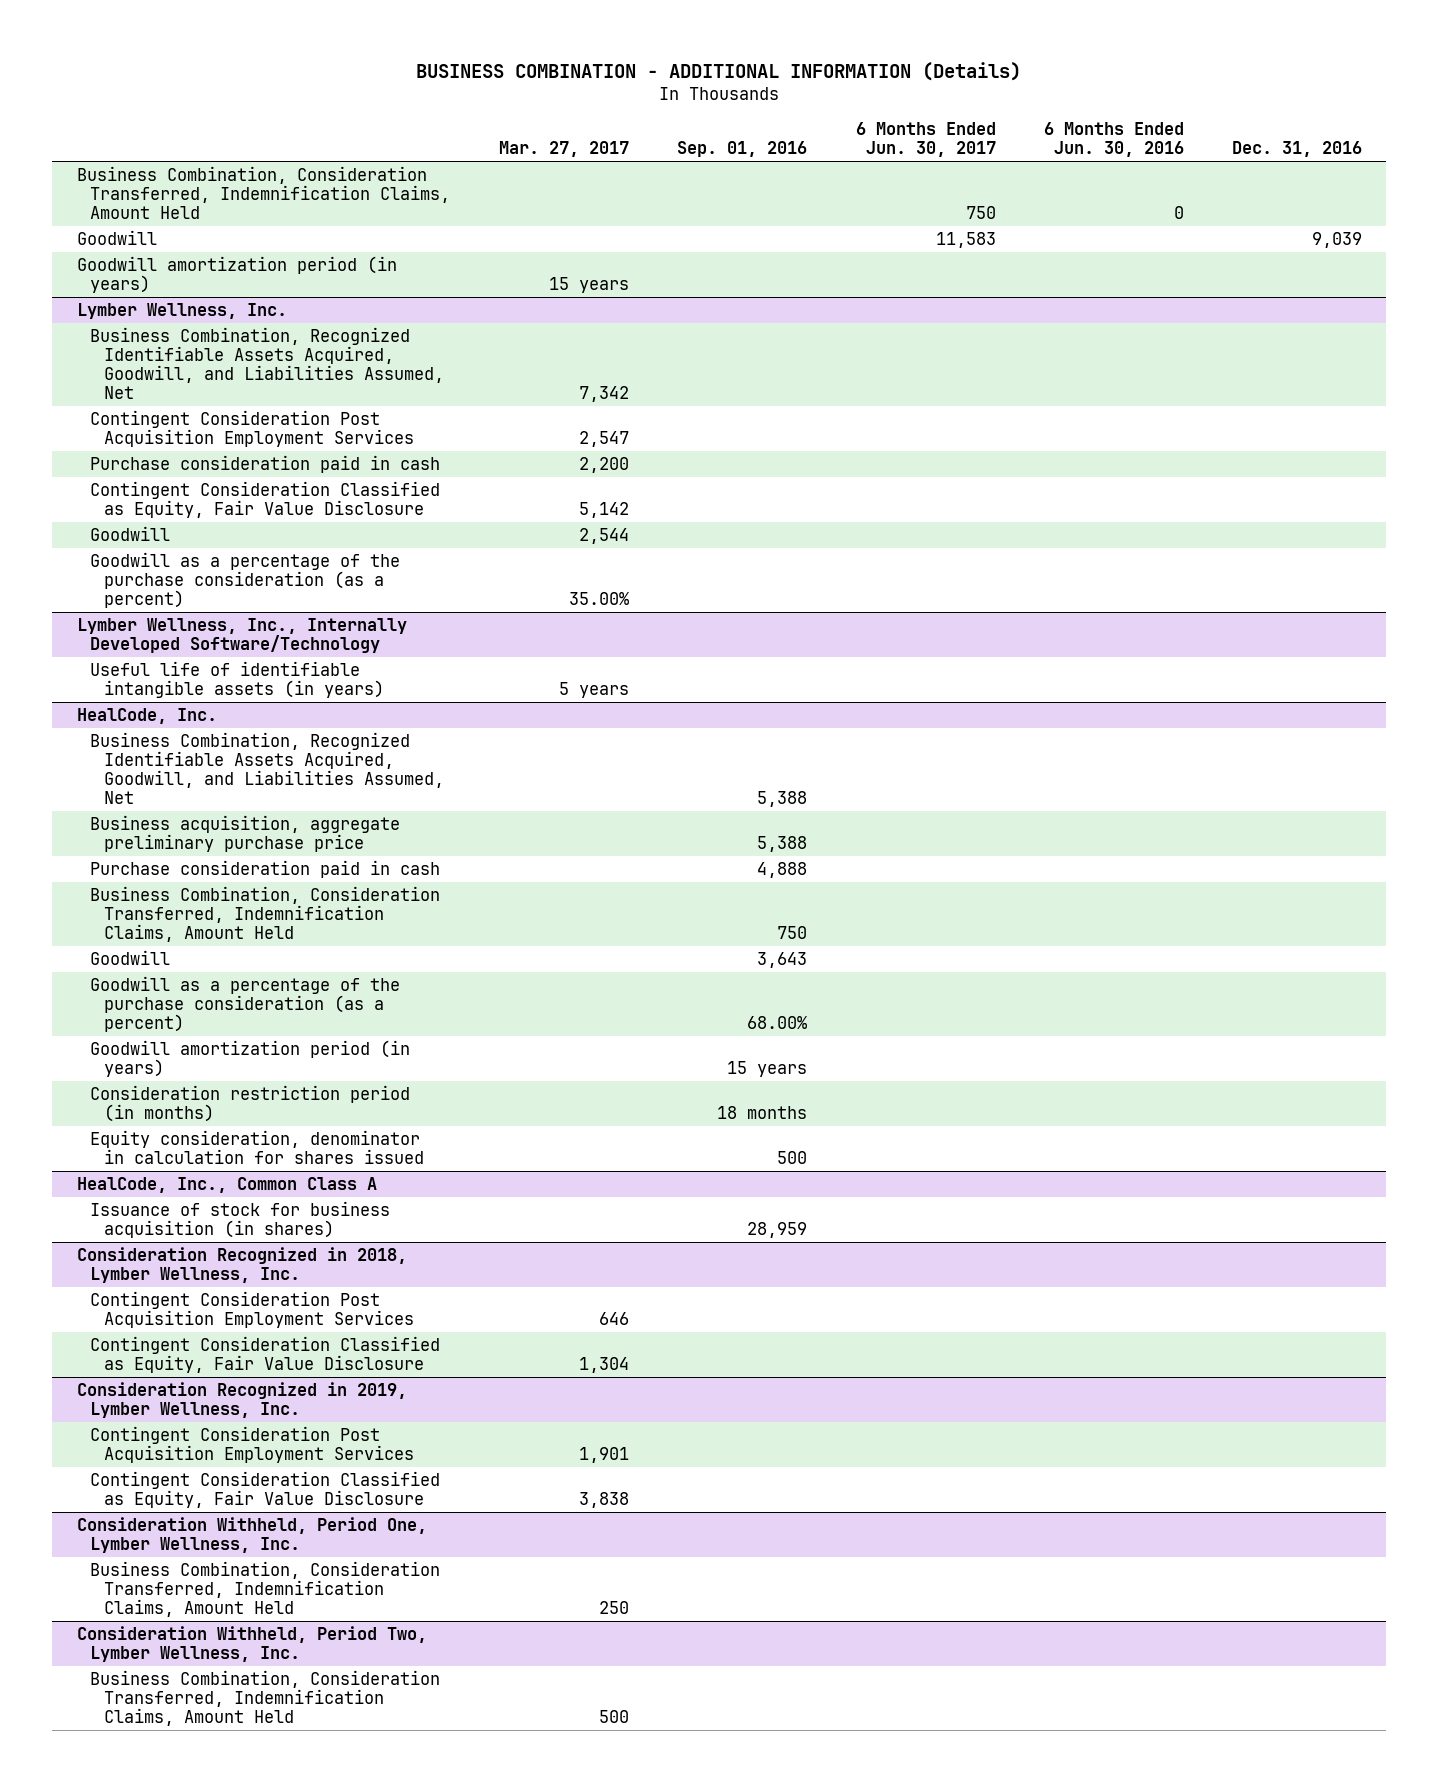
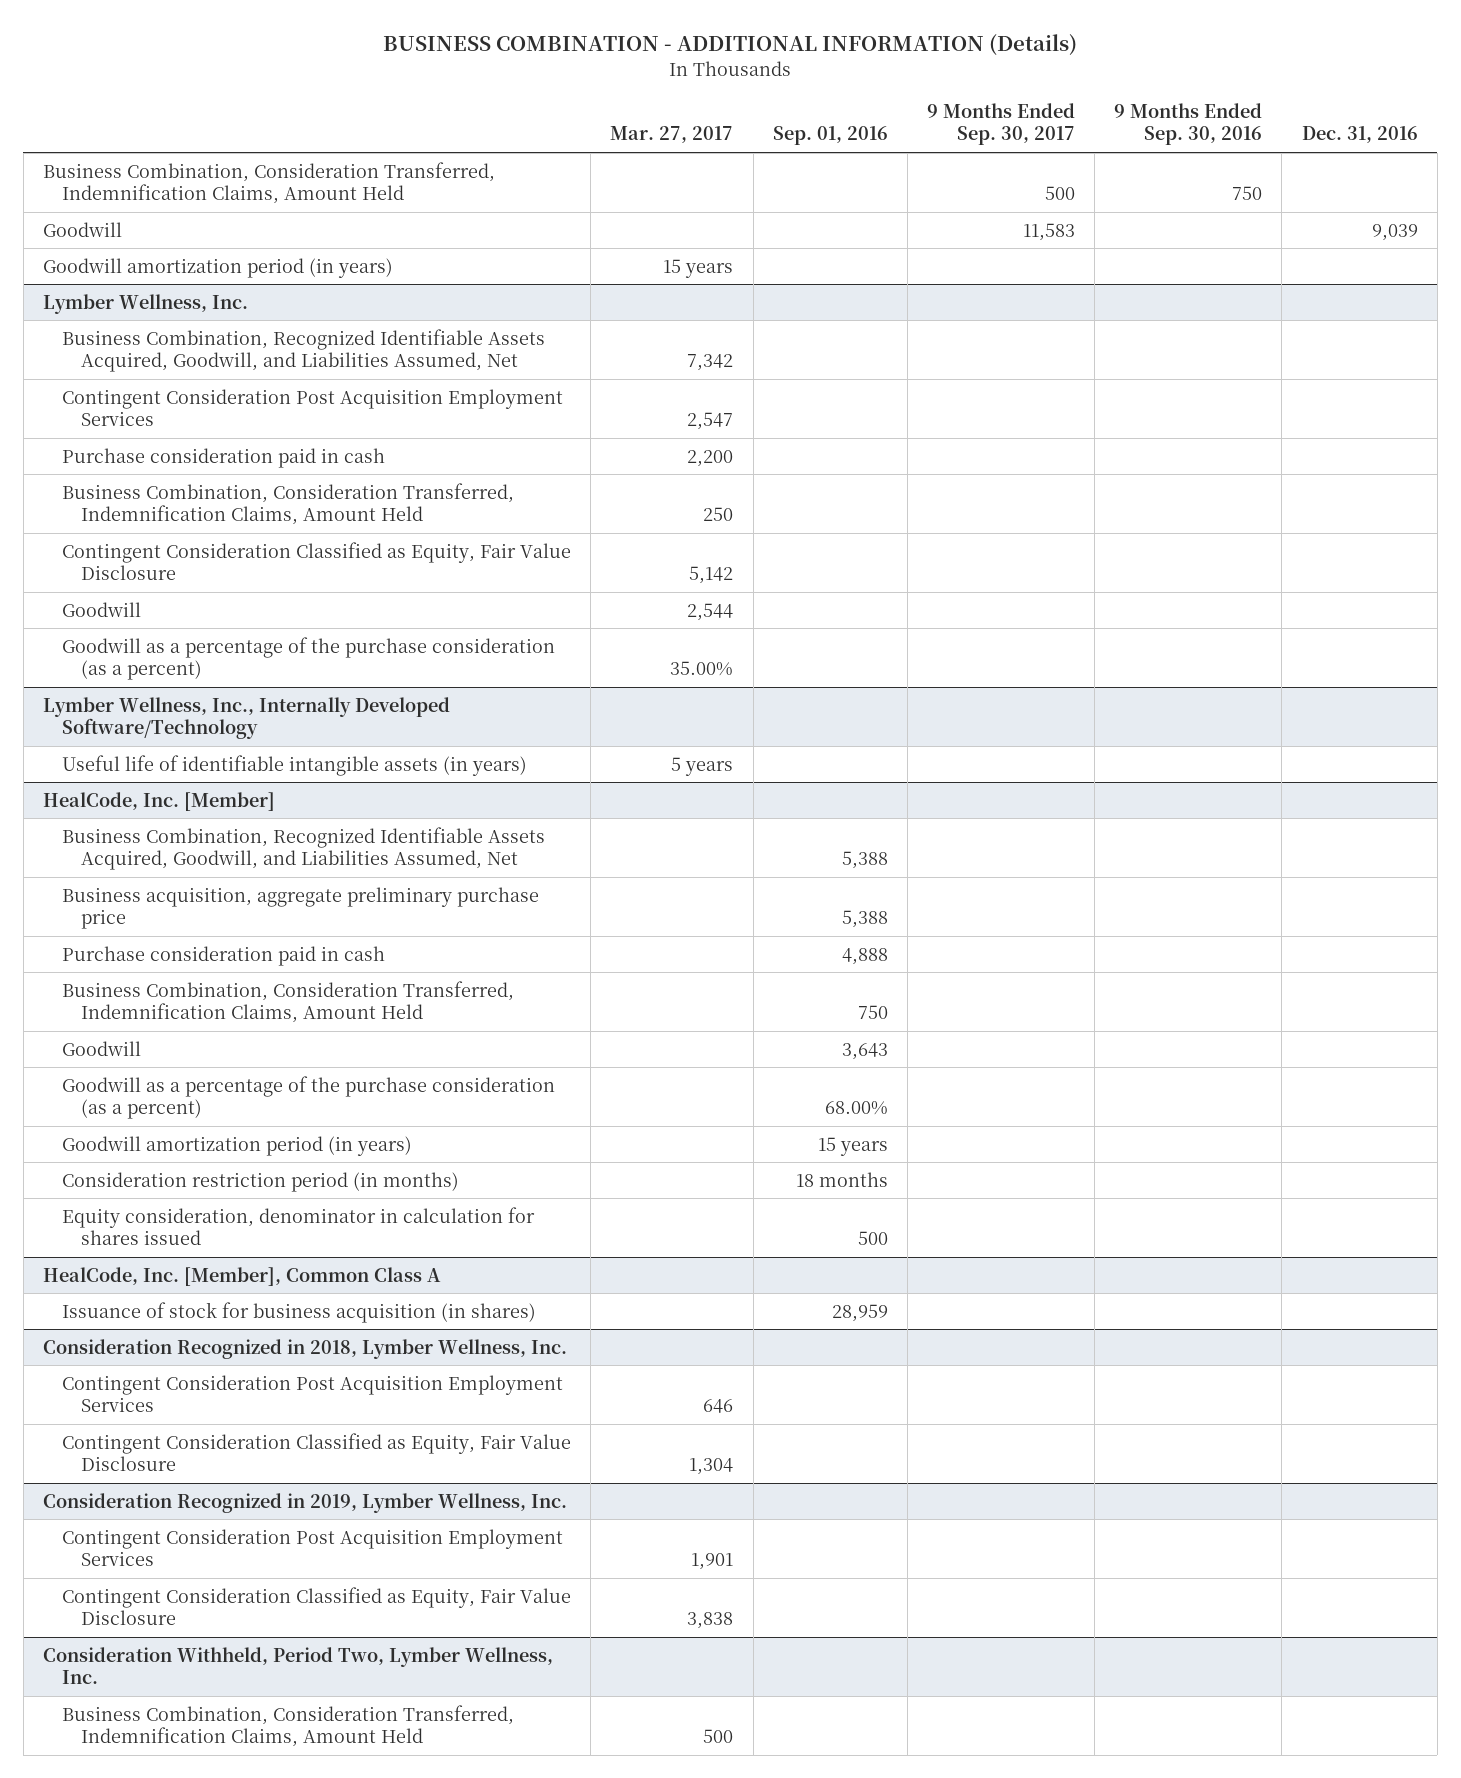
- | Mar. 27, 2017 | Sep. 01, 2016 | 6 Months Ended Jun. 30, 2017 | 6 Months Ended Jun. 30, 2016 | Dec. 31, 2016
+ | Mar. 27, 2017 | Sep. 01, 2016 | 9 Months Ended Sep. 30, 2017 | 9 Months Ended Sep. 30, 2016 | Dec. 31, 2016
@ Lymber Wellness, Inc.
+ Business Combination, Consideration Transferred, Indemnification Claims, Amount Held | 250 | | | |
- HealCode, Inc.
+ HealCode, Inc. [Member]
- HealCode, Inc., Common Class A
+ HealCode, Inc. [Member], Common Class A
- Consideration Withheld, Period One, Lymber Wellness, Inc.
- Business Combination, Consideration Transferred, Indemnification Claims, Amount Held | 250 | | | |

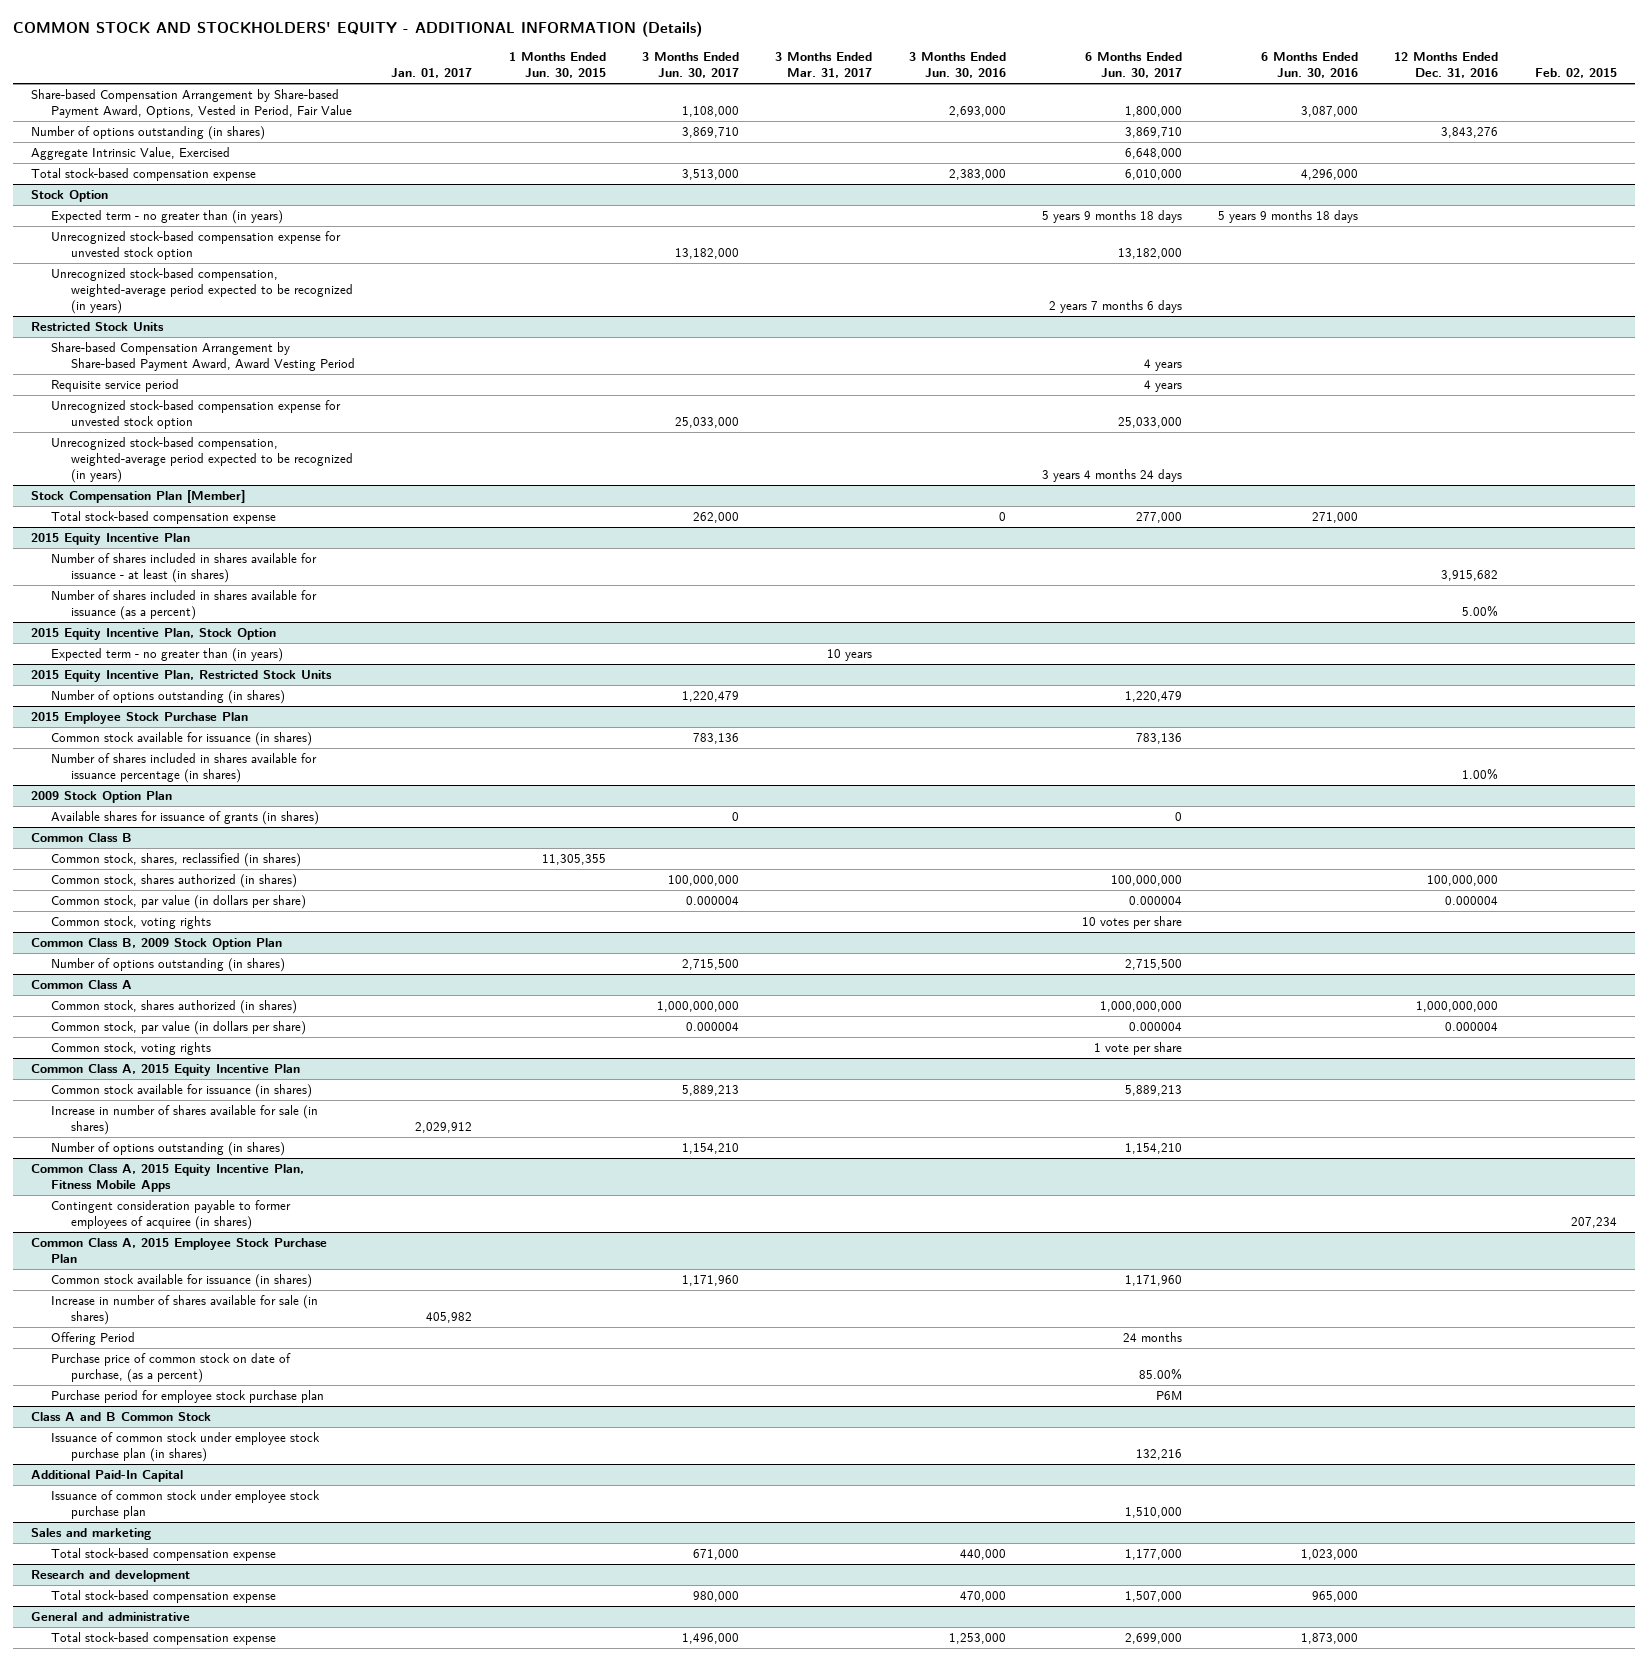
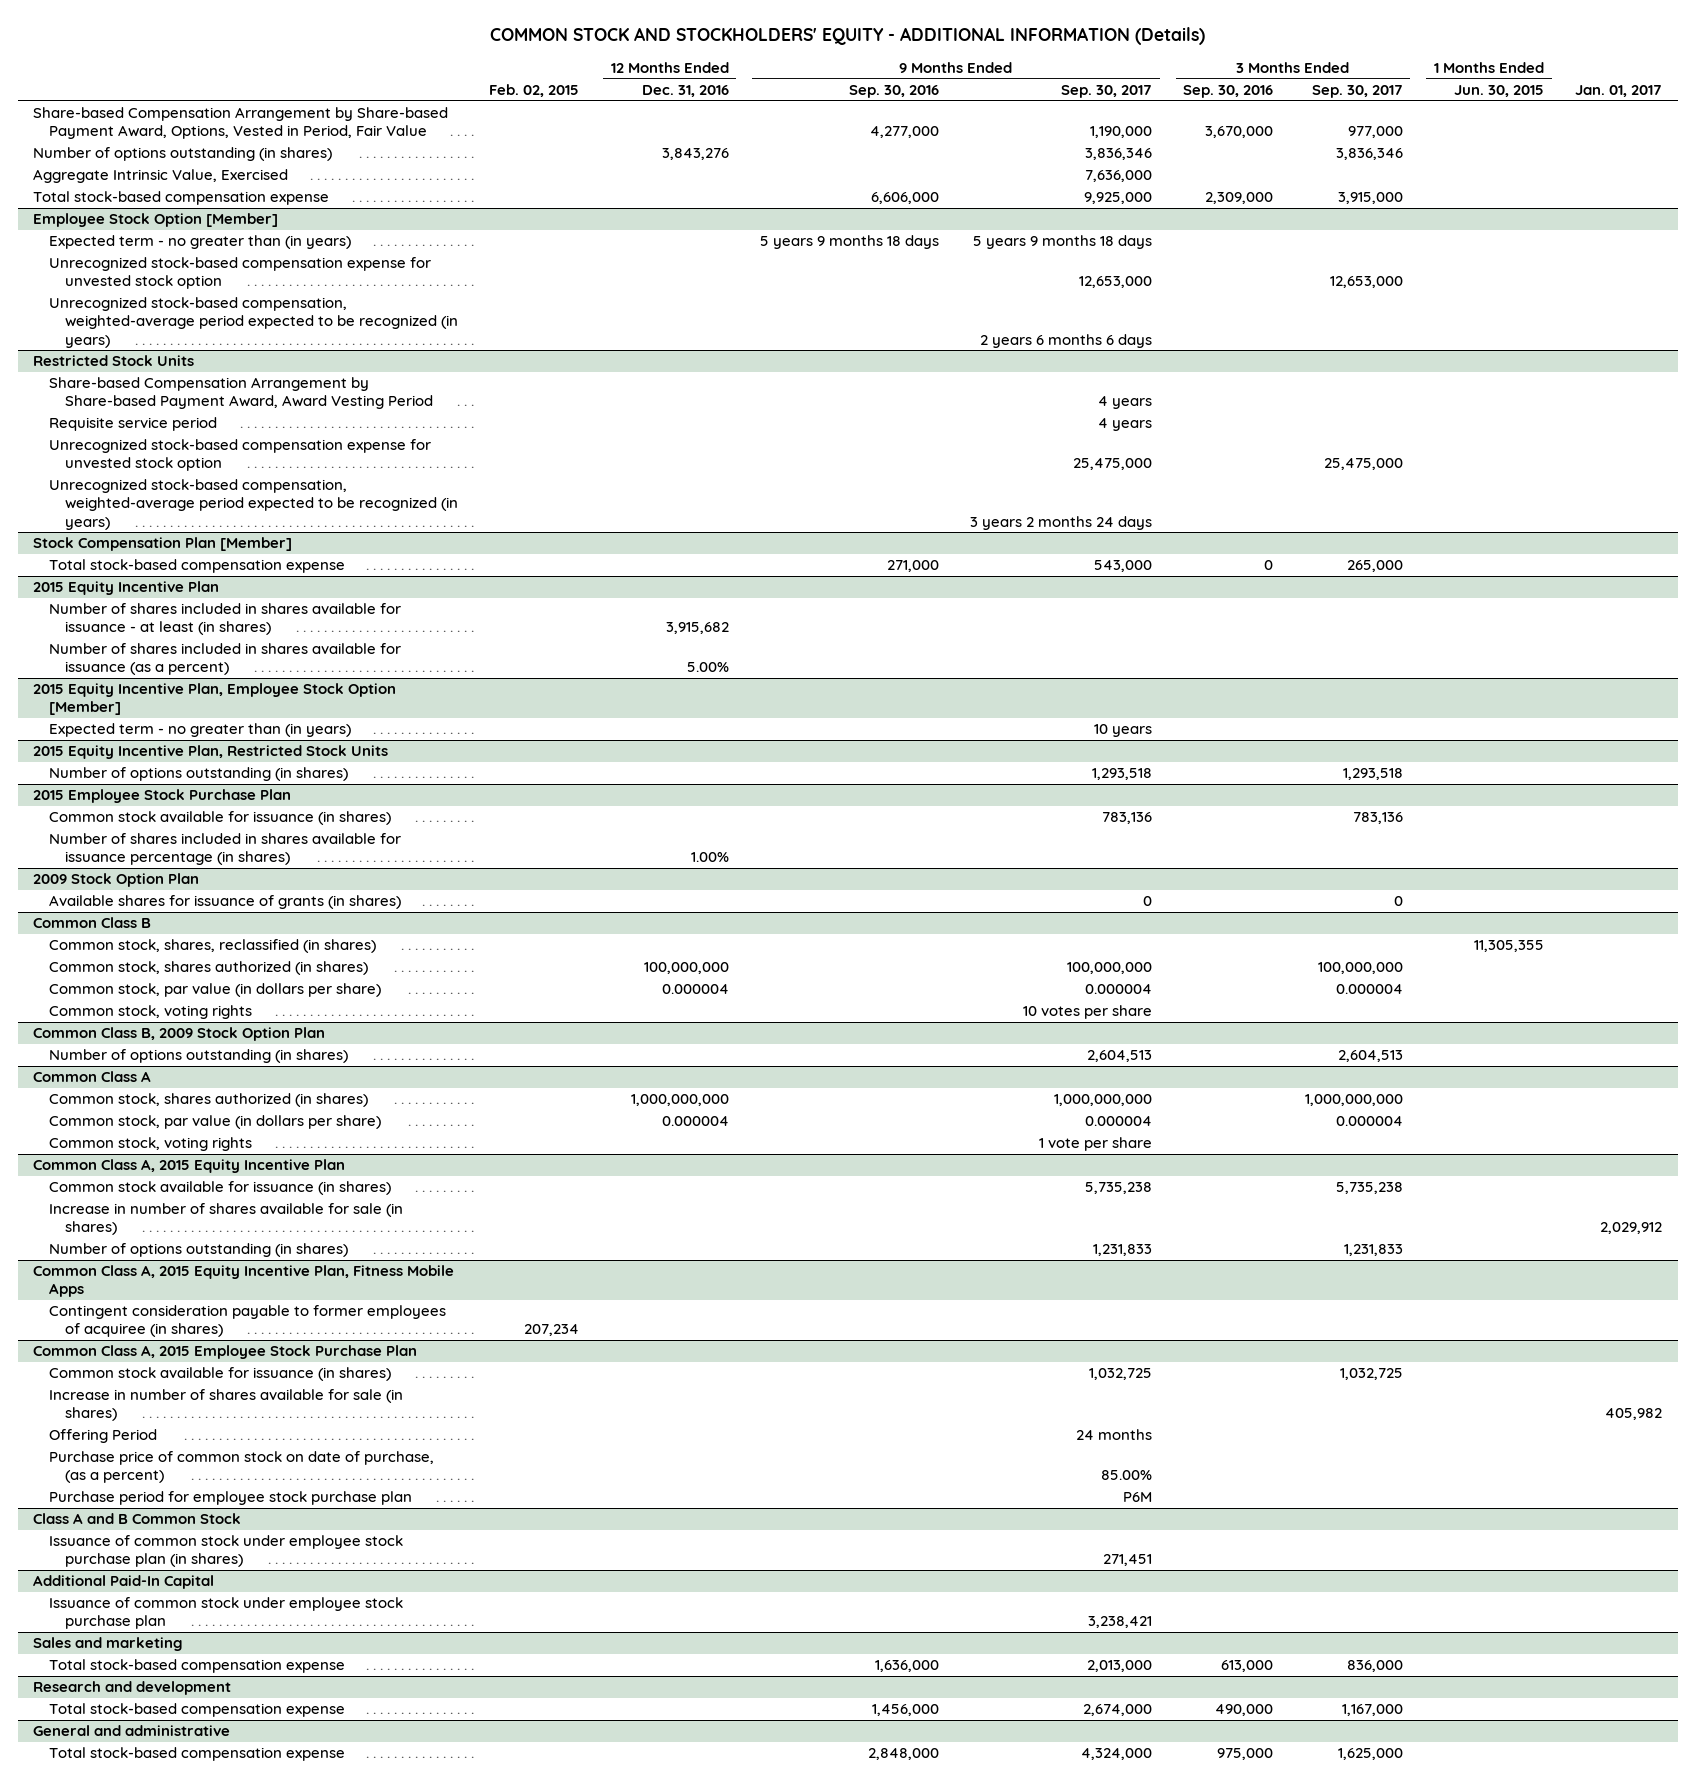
- | Jan. 01, 2017 | 1 Months Ended Jun. 30, 2015 | 3 Months Ended Jun. 30, 2017 | 3 Months Ended Mar. 31, 2017 | 3 Months Ended Jun. 30, 2016 | 6 Months Ended Jun. 30, 2017 | 6 Months Ended Jun. 30, 2016 | 12 Months Ended Dec. 31, 2016 | Feb. 02, 2015
+ | Feb. 02, 2015 | 12 Months Ended Dec. 31, 2016 | 9 Months Ended Sep. 30, 2016 | 9 Months Ended Sep. 30, 2017 | 3 Months Ended Sep. 30, 2016 | 3 Months Ended Sep. 30, 2017 | 1 Months Ended Jun. 30, 2015 | Jan. 01, 2017
- Stock Option
+ Employee Stock Option [Member]
- 2015 Equity Incentive Plan, Stock Option
+ 2015 Equity Incentive Plan, Employee Stock Option [Member]

